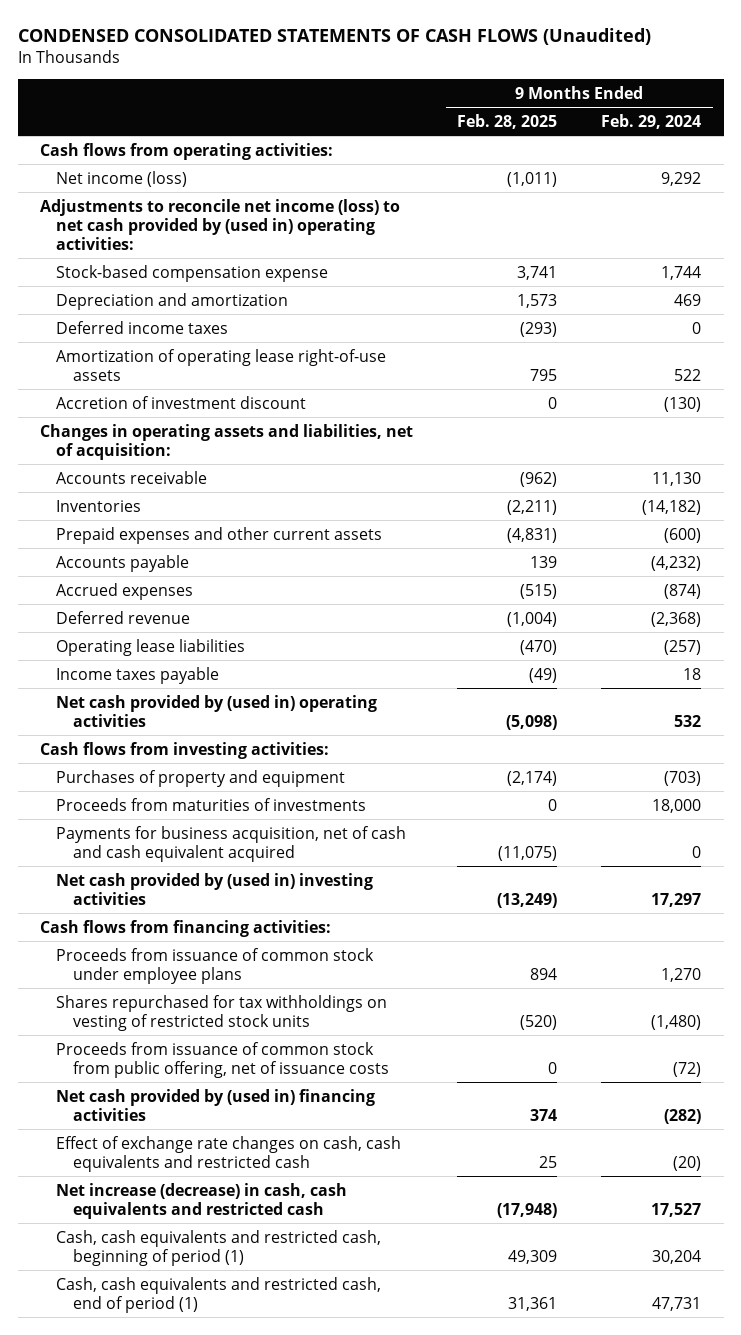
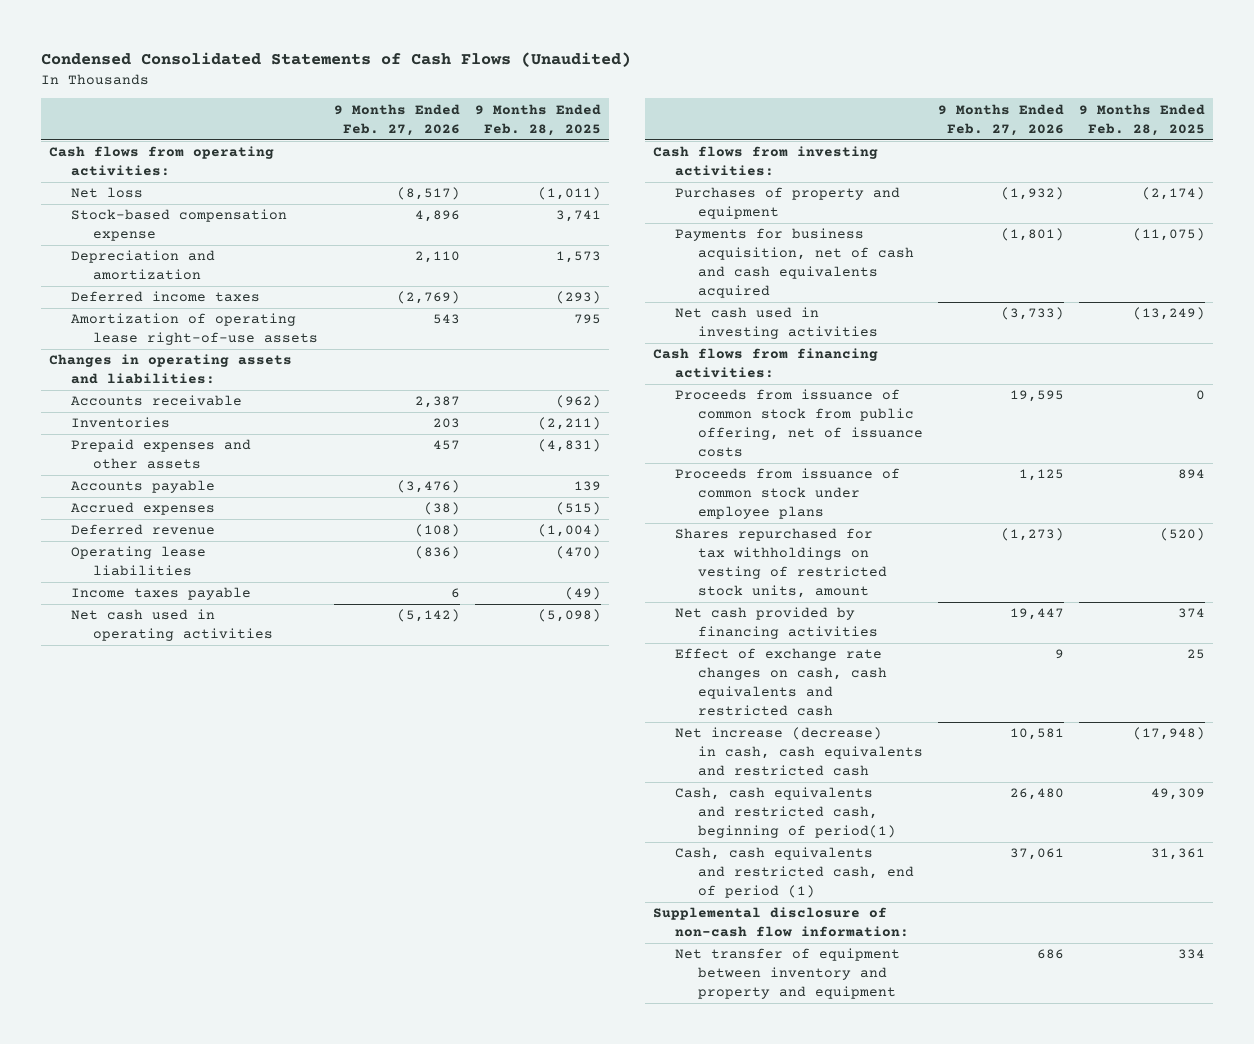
- CONDENSED CONSOLIDATED STATEMENTS OF CASH FLOWS (Unaudited)
+ Condensed Consolidated Statements of Cash Flows (Unaudited)
- | 9 Months Ended Feb. 28, 2025 | 9 Months Ended Feb. 29, 2024
+ | 9 Months Ended Feb. 27, 2026 | 9 Months Ended Feb. 28, 2025
- Net income (loss) | (1,011) | 9,292
- Adjustments to reconcile net income (loss) to net cash provided by (used in) operating activities:
+ Net loss | (8,517) | (1,011)
- Accretion of investment discount | 0 | (130)
- Changes in operating assets and liabilities, net of acquisition:
+ Changes in operating assets and liabilities:
- Prepaid expenses and other current assets | (4,831) | (600)
+ Prepaid expenses and other assets | 457 | (4,831)
- Net cash provided by (used in) operating activities | (5,098) | 532
+ Net cash used in operating activities | (5,142) | (5,098)
- Proceeds from maturities of investments | 0 | 18,000
- Payments for business acquisition, net of cash and cash equivalent acquired | (11,075) | 0
- Net cash provided by (used in) investing activities | (13,249) | 17,297
+ Payments for business acquisition, net of cash and cash equivalents acquired | (1,801) | (11,075)
+ Net cash used in investing activities | (3,733) | (13,249)
- Shares repurchased for tax withholdings on vesting of restricted stock units | (520) | (1,480)
- Net cash provided by (used in) financing activities | 374 | (282)
moved down: Proceeds from issuance of common stock under employee plans | 1,125 | 894
+ Shares repurchased for tax withholdings on vesting of restricted stock units, amount | (1,273) | (520)
+ Net cash provided by financing activities | 19,447 | 374
- Cash, cash equivalents and restricted cash, beginning of period (1) | 49,309 | 30,204
+ Cash, cash equivalents and restricted cash, beginning of period(1) | 26,480 | 49,309
+ Supplemental disclosure of non-cash flow information:
+ Net transfer of equipment between inventory and property and equipment | 686 | 334

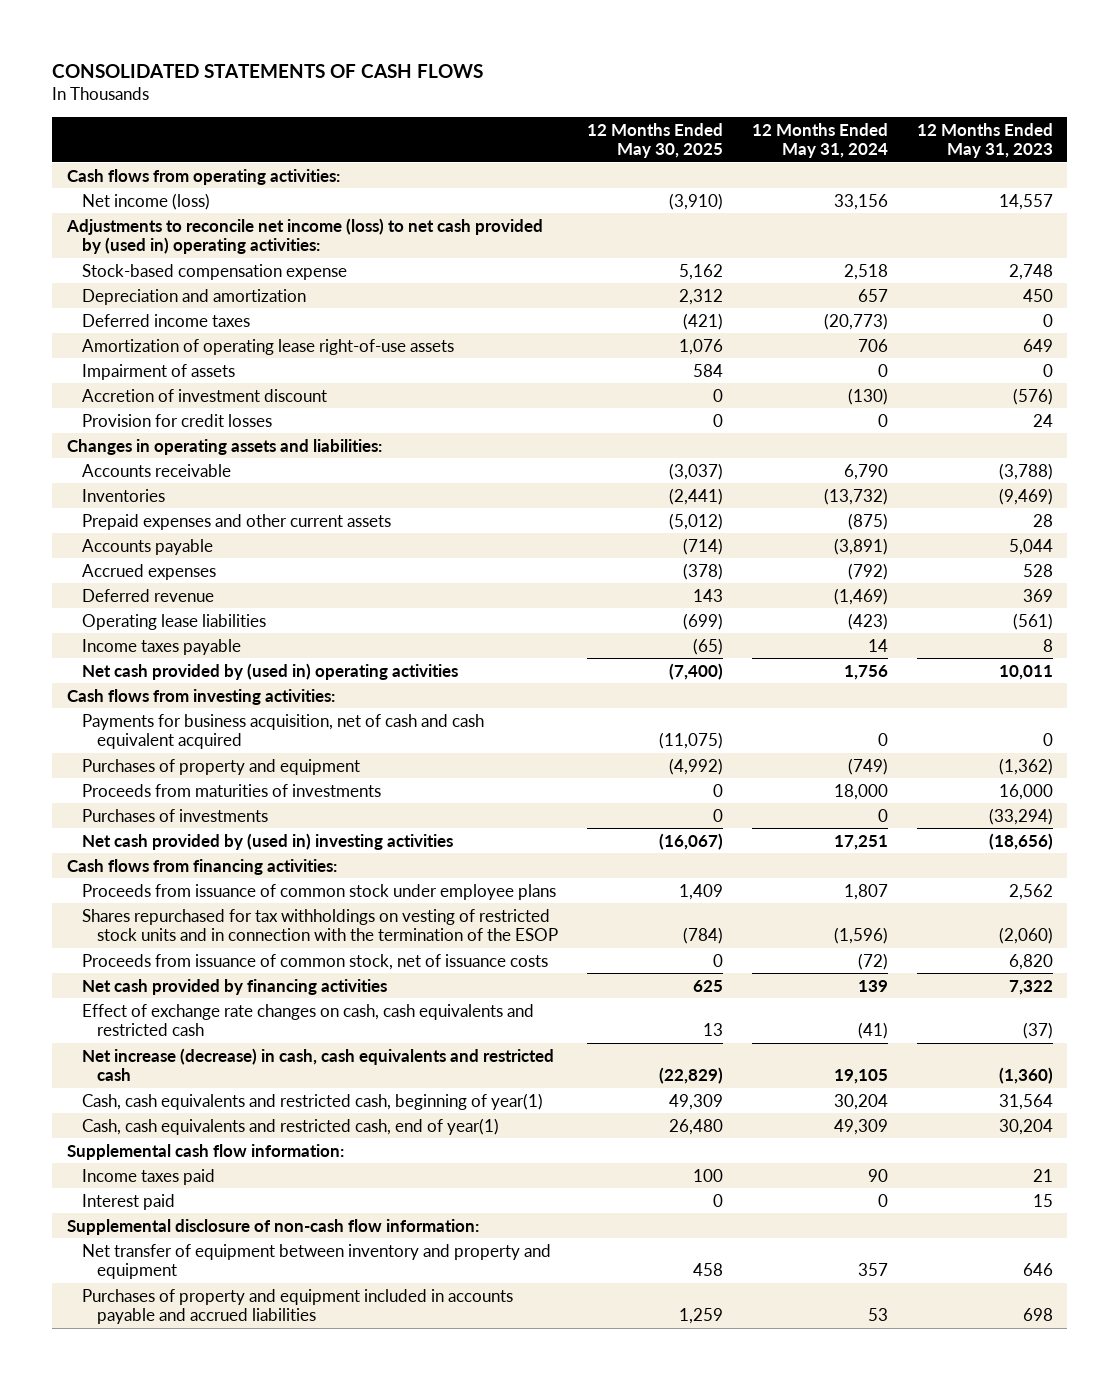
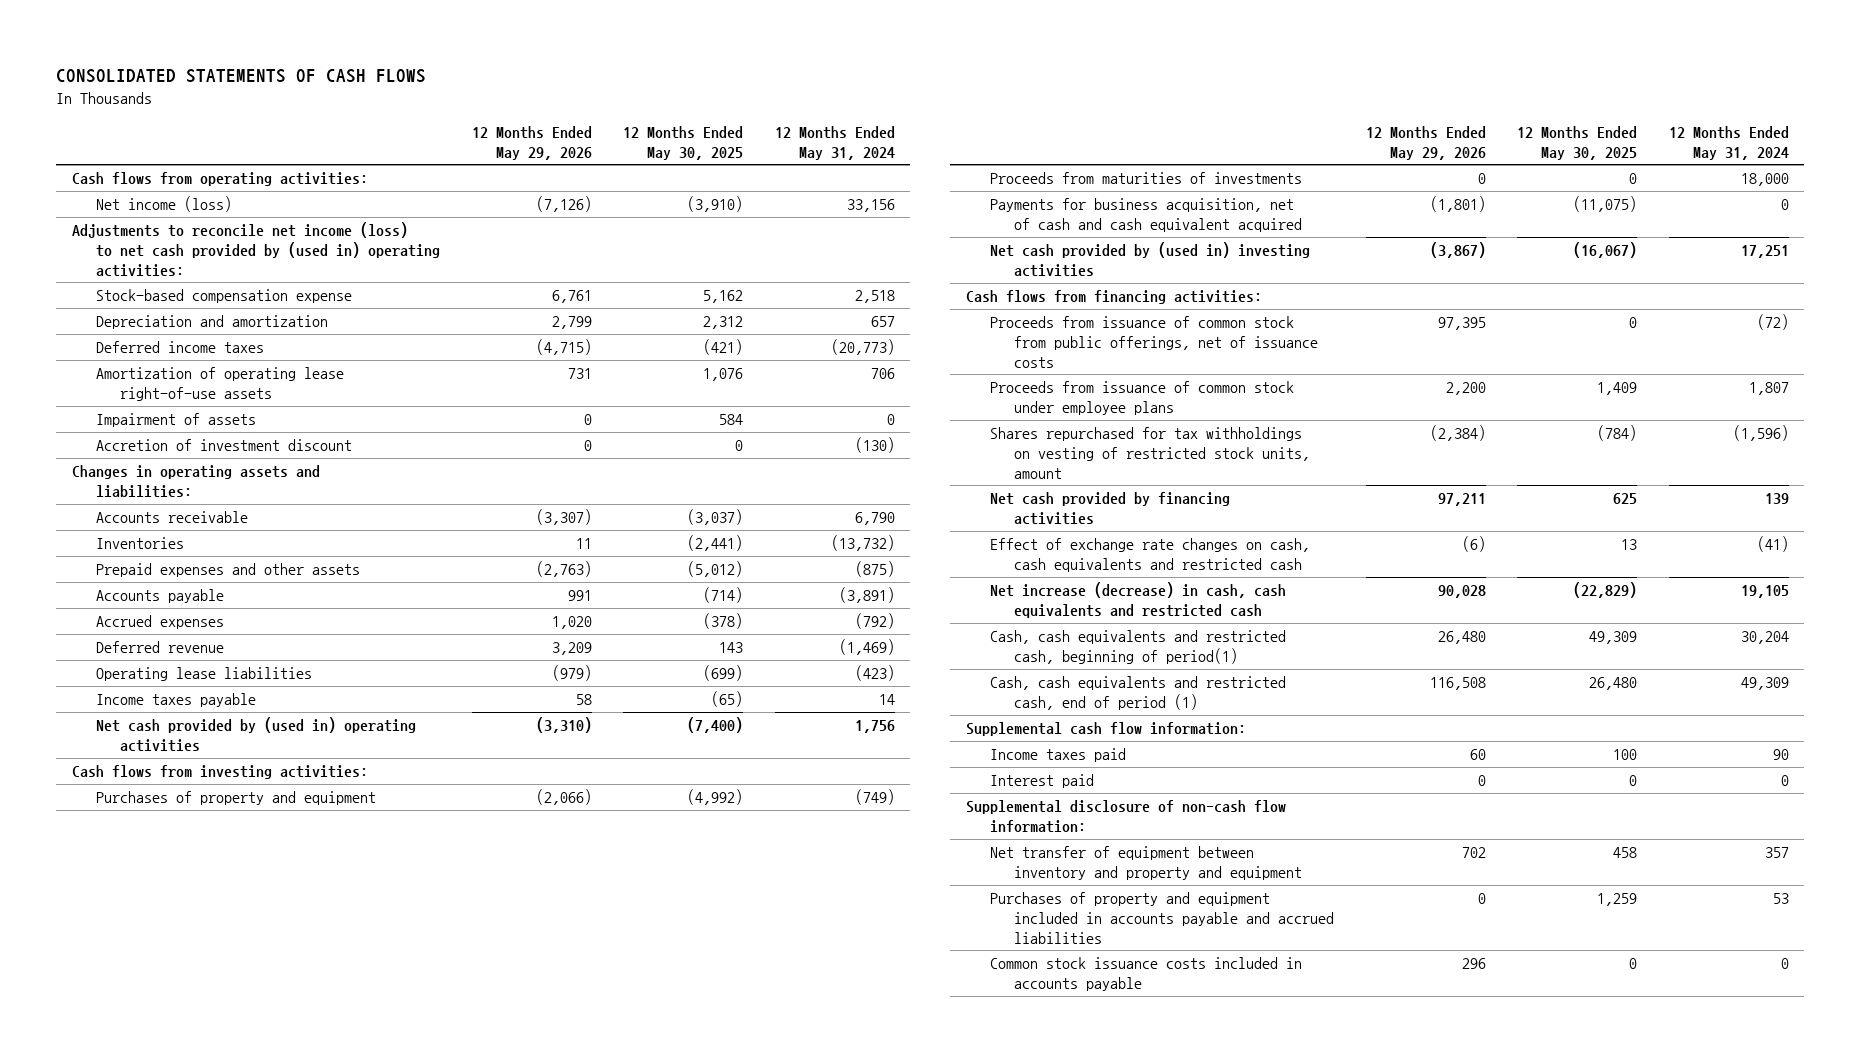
- | 12 Months Ended May 30, 2025 | 12 Months Ended May 31, 2024 | 12 Months Ended May 31, 2023
+ | 12 Months Ended May 29, 2026 | 12 Months Ended May 30, 2025 | 12 Months Ended May 31, 2024
- Provision for credit losses | 0 | 0 | 24
- Prepaid expenses and other current assets | (5,012) | (875) | 28
+ Prepaid expenses and other assets | (2,763) | (5,012) | (875)
- Purchases of investments | 0 | 0 | (33,294)
moved down: Payments for business acquisition, net of cash and cash equivalent acquired | (1,801) | (11,075) | 0
+ Proceeds from issuance of common stock from public offerings, net of issuance costs | 97,395 | 0 | (72)
- Shares repurchased for tax withholdings on vesting of restricted stock units and in connection with the termination of the ESOP | (784) | (1,596) | (2,060)
- Proceeds from issuance of common stock, net of issuance costs | 0 | (72) | 6,820
+ Shares repurchased for tax withholdings on vesting of restricted stock units, amount | (2,384) | (784) | (1,596)
- Cash, cash equivalents and restricted cash, beginning of year(1) | 49,309 | 30,204 | 31,564
- Cash, cash equivalents and restricted cash, end of year(1) | 26,480 | 49,309 | 30,204
+ Cash, cash equivalents and restricted cash, beginning of period(1) | 26,480 | 49,309 | 30,204
+ Cash, cash equivalents and restricted cash, end of period (1) | 116,508 | 26,480 | 49,309
+ Common stock issuance costs included in accounts payable | 296 | 0 | 0

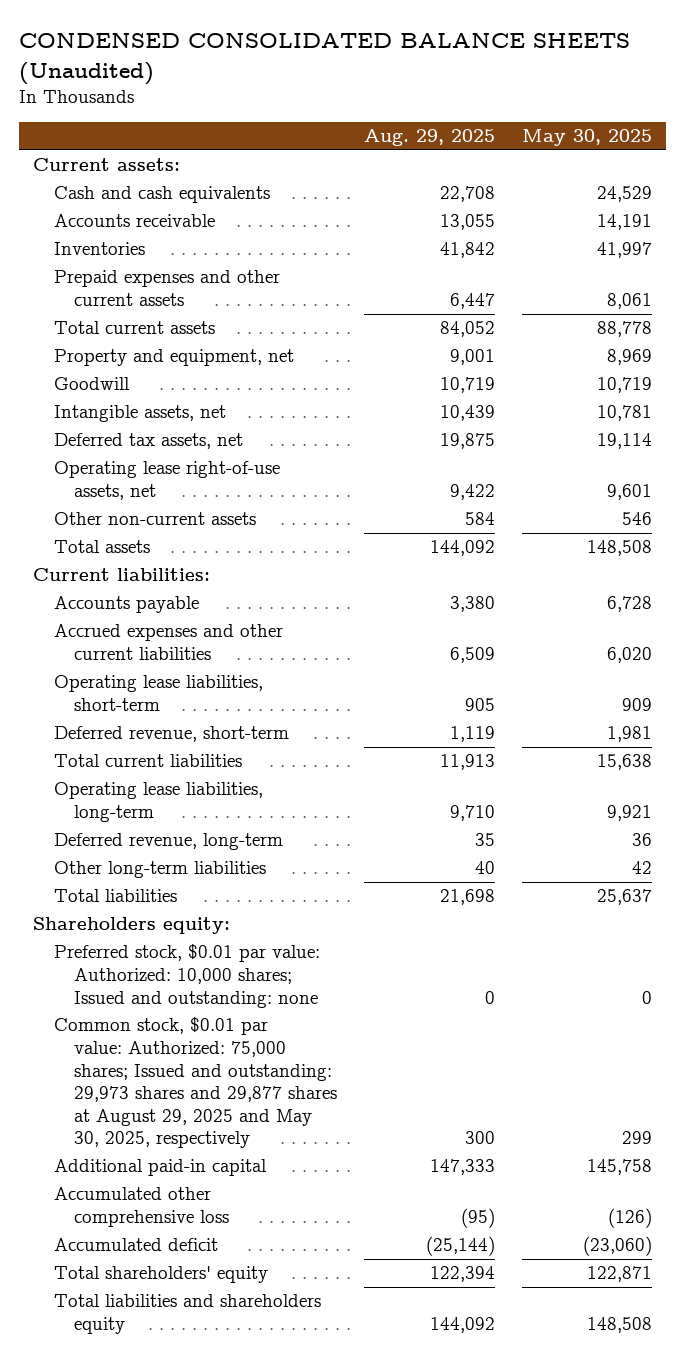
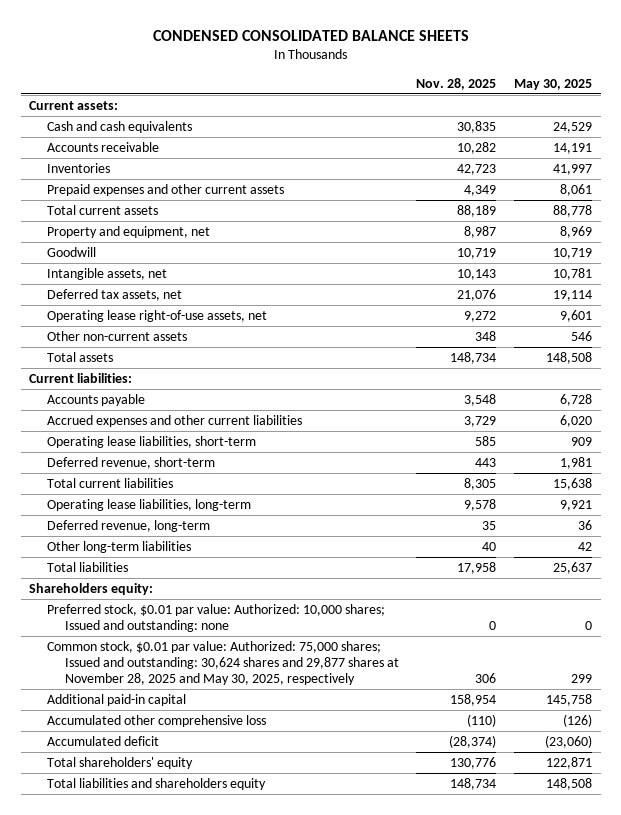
- CONDENSED CONSOLIDATED BALANCE SHEETS (Unaudited)
+ CONDENSED CONSOLIDATED BALANCE SHEETS
- | Aug. 29, 2025 | May 30, 2025
+ | Nov. 28, 2025 | May 30, 2025
- Common stock, $0.01 par value: Authorized: 75,000 shares; Issued and outstanding: 29,973 shares and 29,877 shares at August 29, 2025 and May 30, 2025, respectively | 300 | 299
+ Common stock, $0.01 par value: Authorized: 75,000 shares; Issued and outstanding: 30,624 shares and 29,877 shares at November 28, 2025 and May 30, 2025, respectively | 306 | 299

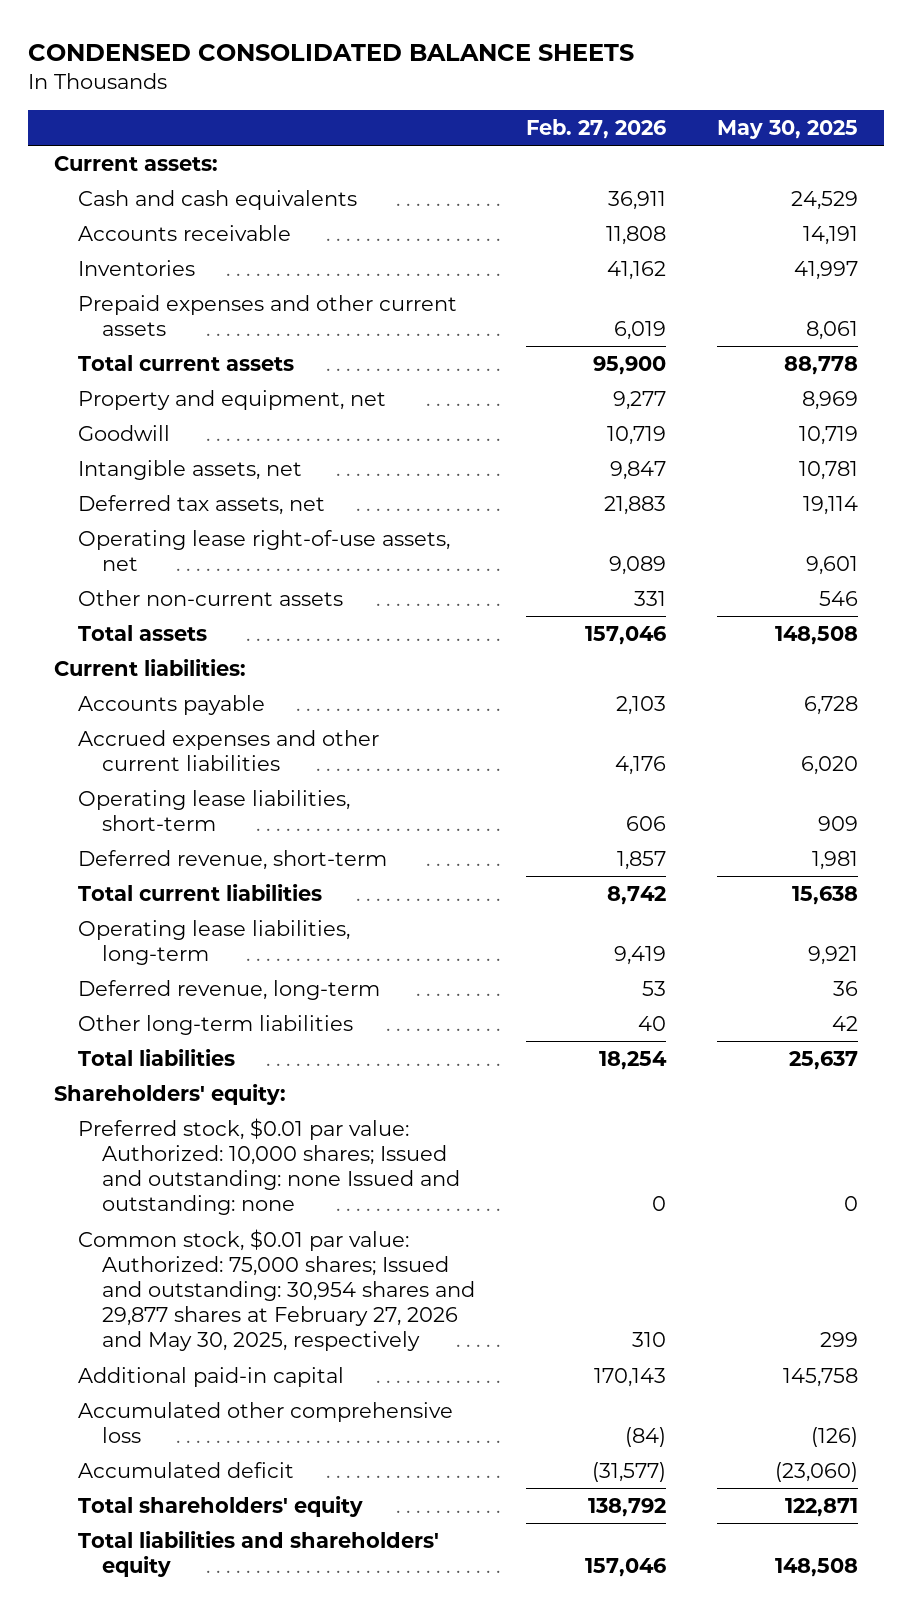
- | Nov. 28, 2025 | May 30, 2025
+ | Feb. 27, 2026 | May 30, 2025
- Shareholders equity:
- Preferred stock, $0.01 par value: Authorized: 10,000 shares; Issued and outstanding: none | 0 | 0
- Common stock, $0.01 par value: Authorized: 75,000 shares; Issued and outstanding: 30,624 shares and 29,877 shares at November 28, 2025 and May 30, 2025, respectively | 306 | 299
+ Shareholders' equity:
+ Preferred stock, $0.01 par value: Authorized: 10,000 shares; Issued and outstanding: none Issued and outstanding: none | 0 | 0
+ Common stock, $0.01 par value: Authorized: 75,000 shares; Issued and outstanding: 30,954 shares and 29,877 shares at February 27, 2026 and May 30, 2025, respectively | 310 | 299
- Total liabilities and shareholders equity | 148,734 | 148,508
+ Total liabilities and shareholders' equity | 157,046 | 148,508

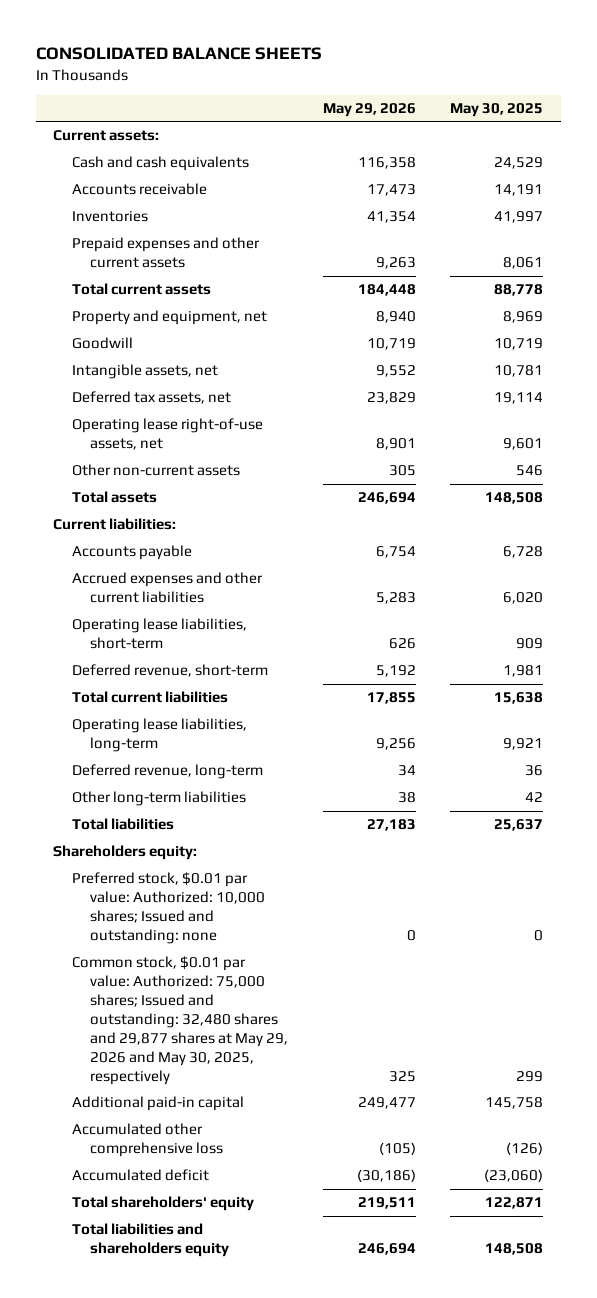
- CONDENSED CONSOLIDATED BALANCE SHEETS
+ CONSOLIDATED BALANCE SHEETS
- | Feb. 27, 2026 | May 30, 2025
+ | May 29, 2026 | May 30, 2025
- Shareholders' equity:
- Preferred stock, $0.01 par value: Authorized: 10,000 shares; Issued and outstanding: none Issued and outstanding: none | 0 | 0
- Common stock, $0.01 par value: Authorized: 75,000 shares; Issued and outstanding: 30,954 shares and 29,877 shares at February 27, 2026 and May 30, 2025, respectively | 310 | 299
+ Shareholders equity:
+ Preferred stock, $0.01 par value: Authorized: 10,000 shares; Issued and outstanding: none | 0 | 0
+ Common stock, $0.01 par value: Authorized: 75,000 shares; Issued and outstanding: 32,480 shares and 29,877 shares at May 29, 2026 and May 30, 2025, respectively | 325 | 299
- Total liabilities and shareholders' equity | 157,046 | 148,508
+ Total liabilities and shareholders equity | 246,694 | 148,508

